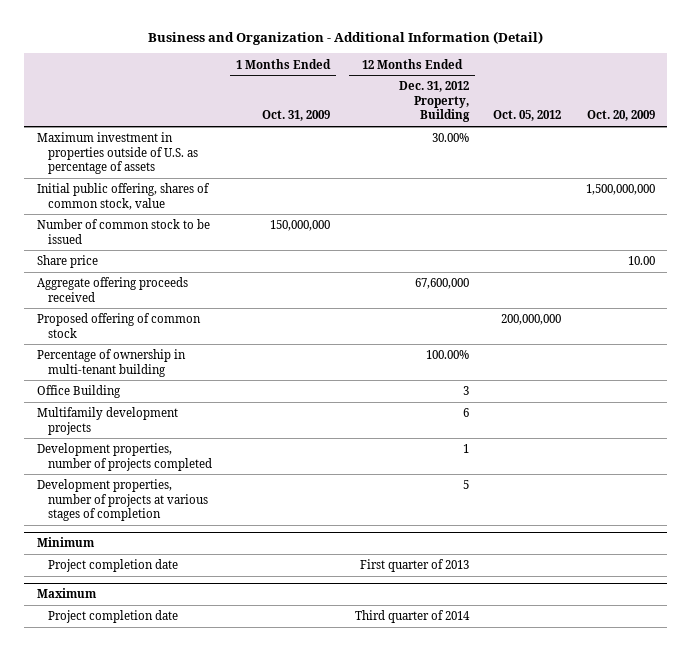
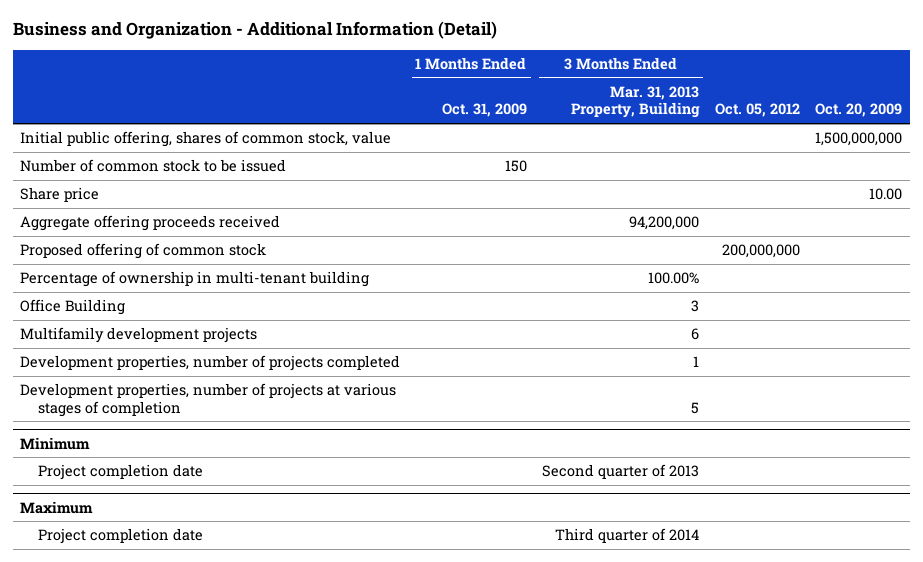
- | 1 Months Ended Oct. 31, 2009 | 12 Months Ended Dec. 31, 2012 Property, Building | Oct. 05, 2012 | Oct. 20, 2009
+ | 1 Months Ended Oct. 31, 2009 | 3 Months Ended Mar. 31, 2013 Property, Building | Oct. 05, 2012 | Oct. 20, 2009
- Maximum investment in properties outside of U.S. as percentage of assets | | 30.00% | |
- Number of common stock to be issued | 150,000,000 | | |
+ Number of common stock to be issued | 150 | | |

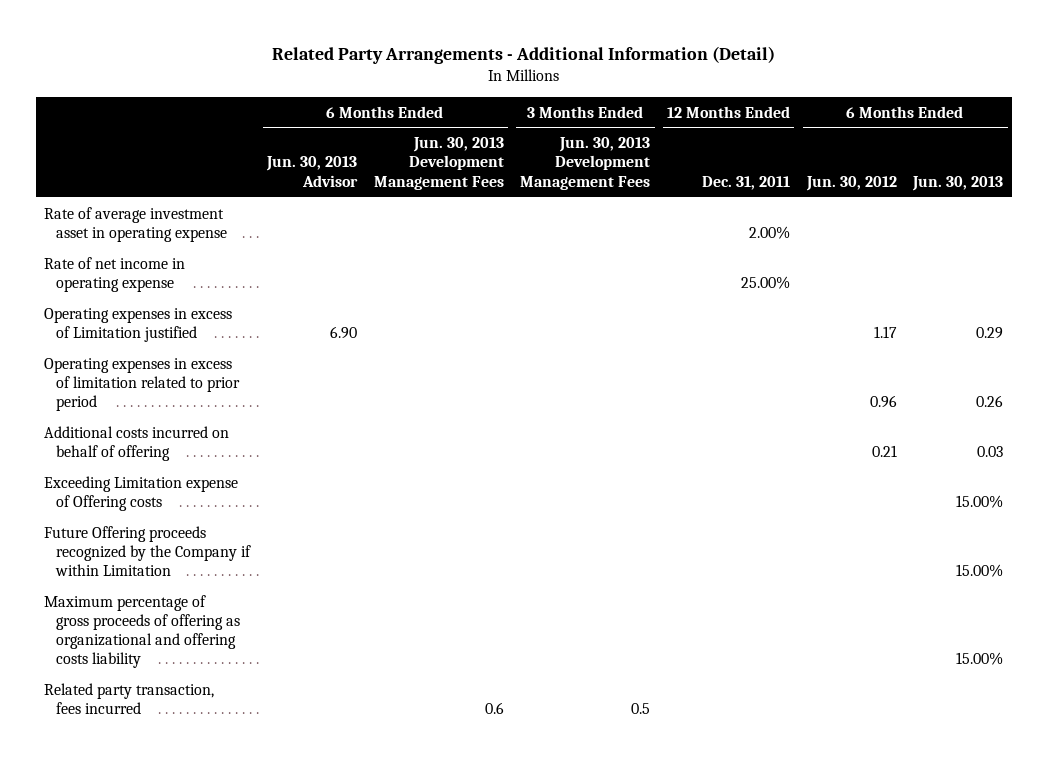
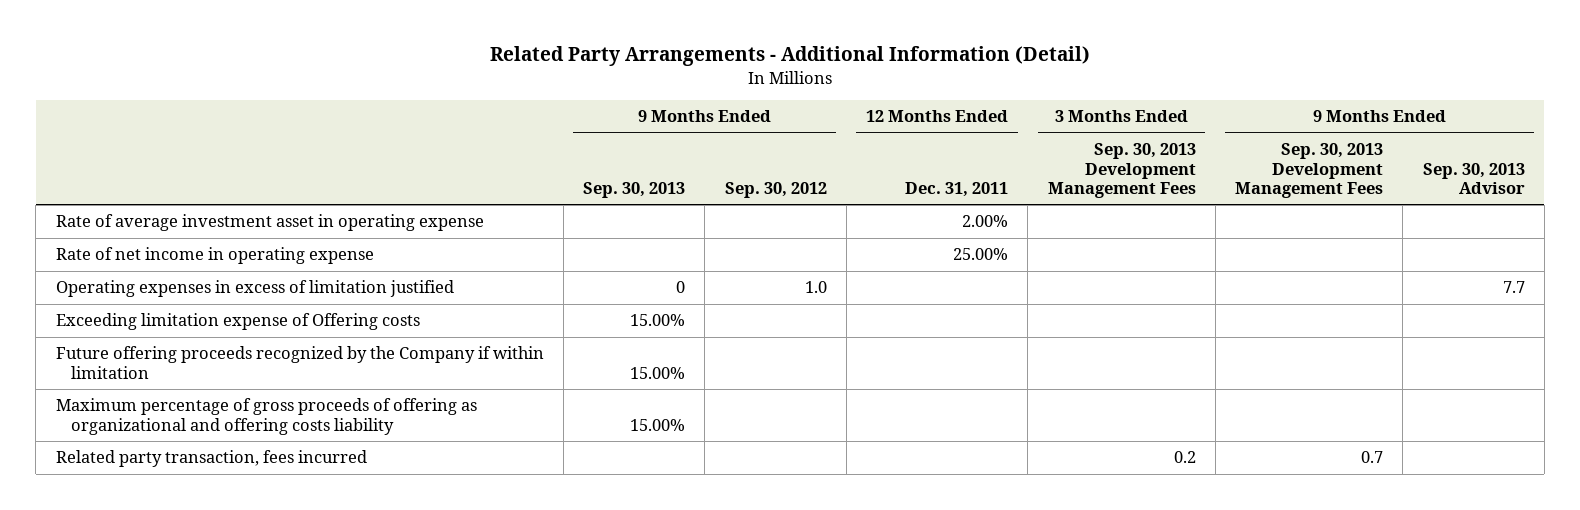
- | 6 Months Ended Jun. 30, 2013 Advisor | 6 Months Ended Jun. 30, 2013 Development Management Fees | 3 Months Ended Jun. 30, 2013 Development Management Fees | 12 Months Ended Dec. 31, 2011 | 6 Months Ended Jun. 30, 2012 | 6 Months Ended Jun. 30, 2013
+ | 9 Months Ended Sep. 30, 2013 | 9 Months Ended Sep. 30, 2012 | 12 Months Ended Dec. 31, 2011 | 3 Months Ended Sep. 30, 2013 Development Management Fees | 9 Months Ended Sep. 30, 2013 Development Management Fees | 9 Months Ended Sep. 30, 2013 Advisor
- Operating expenses in excess of Limitation justified | 6.90 | | | | 1.17 | 0.29
- Operating expenses in excess of limitation related to prior period | | | | | 0.96 | 0.26
- Additional costs incurred on behalf of offering | | | | | 0.21 | 0.03
- Exceeding Limitation expense of Offering costs | | | | | | 15.00%
- Future Offering proceeds recognized by the Company if within Limitation | | | | | | 15.00%
+ Operating expenses in excess of limitation justified | 0 | 1.0 | | | | 7.7
+ Exceeding limitation expense of Offering costs | 15.00% | | | | |
+ Future offering proceeds recognized by the Company if within limitation | 15.00% | | | | |

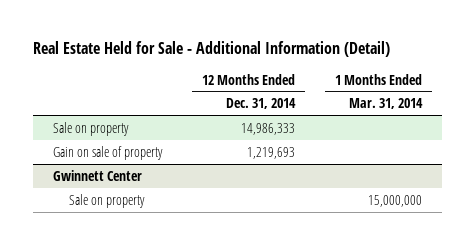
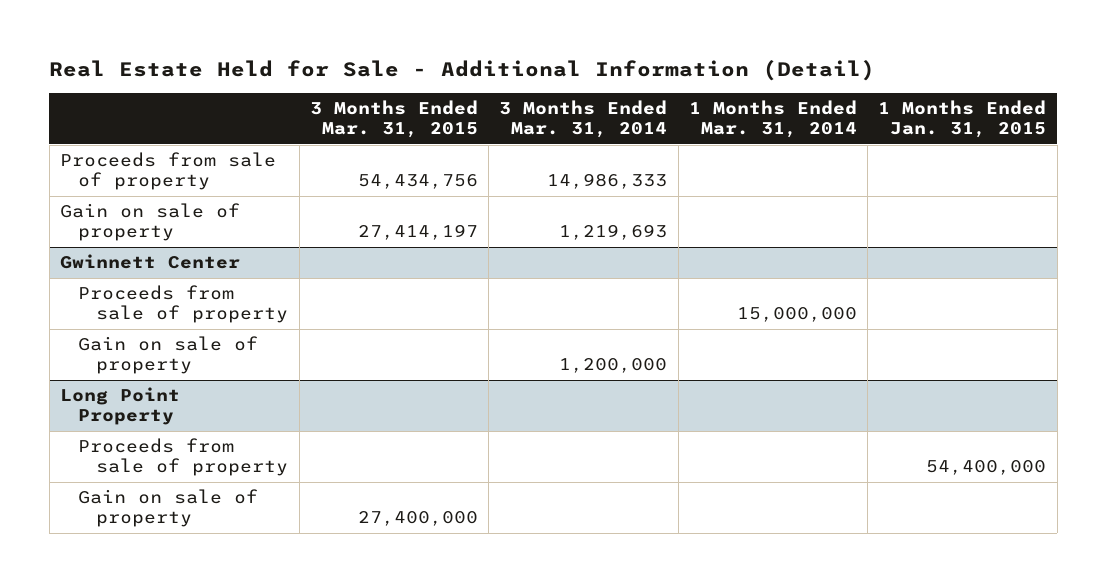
- | 12 Months Ended Dec. 31, 2014 | 1 Months Ended Mar. 31, 2014
+ | 3 Months Ended Mar. 31, 2015 | 3 Months Ended Mar. 31, 2014 | 1 Months Ended Mar. 31, 2014 | 1 Months Ended Jan. 31, 2015
- Sale on property | 14,986,333 |
+ Proceeds from sale of property | 54,434,756 | 14,986,333 | |
@ Gwinnett Center
- Sale on property | | 15,000,000
+ Proceeds from sale of property | | | 15,000,000 |
+ Gain on sale of property | | 1,200,000 | |
+ Long Point Property
+ Proceeds from sale of property | | | | 54,400,000
+ Gain on sale of property | 27,400,000 | | |

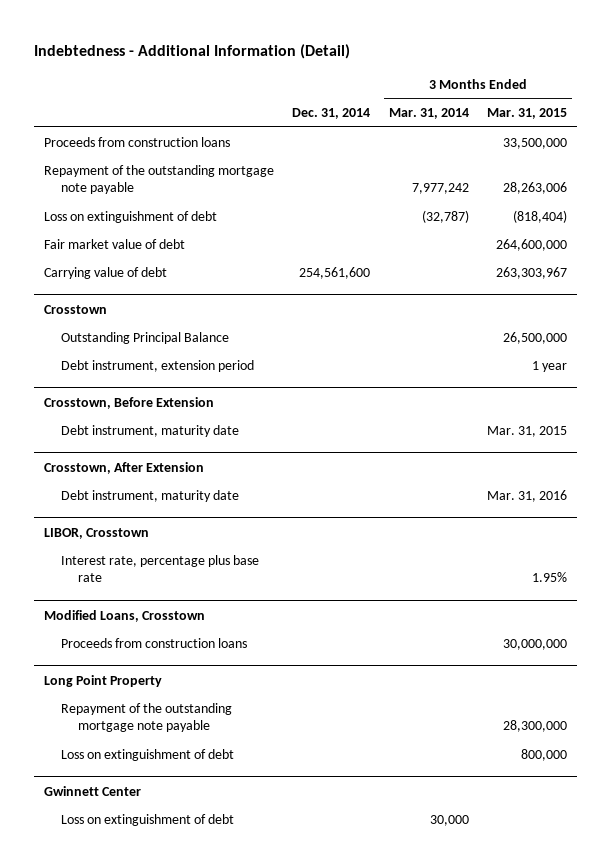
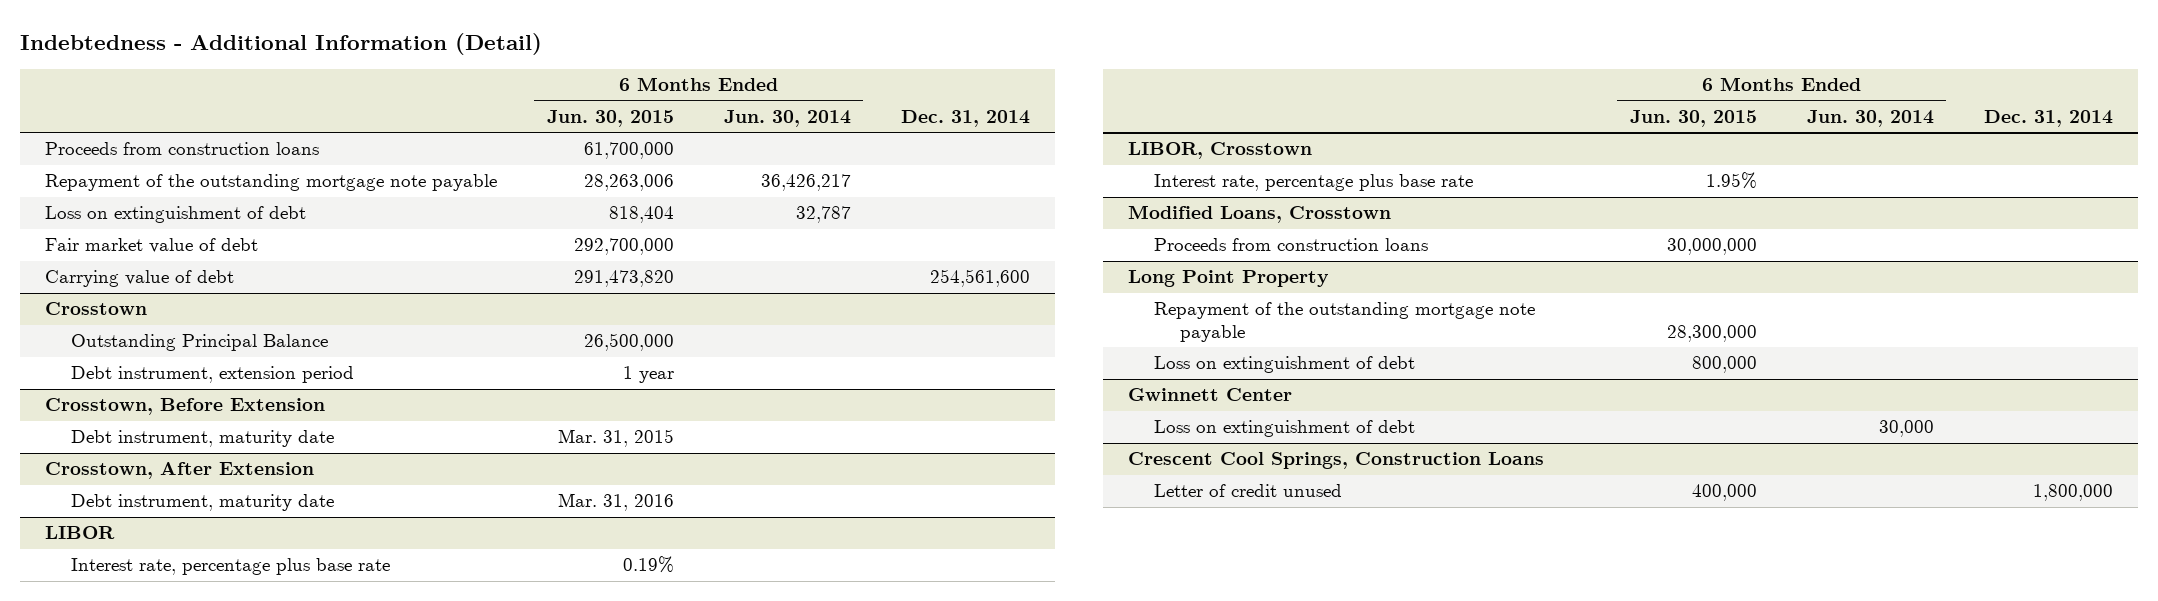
- | Dec. 31, 2014 | 3 Months Ended Mar. 31, 2014 | 3 Months Ended Mar. 31, 2015
+ | 6 Months Ended Jun. 30, 2015 | 6 Months Ended Jun. 30, 2014 | Dec. 31, 2014
+ LIBOR
+ Interest rate, percentage plus base rate | 0.19% | |
+ Crescent Cool Springs, Construction Loans
+ Letter of credit unused | 400,000 | | 1,800,000

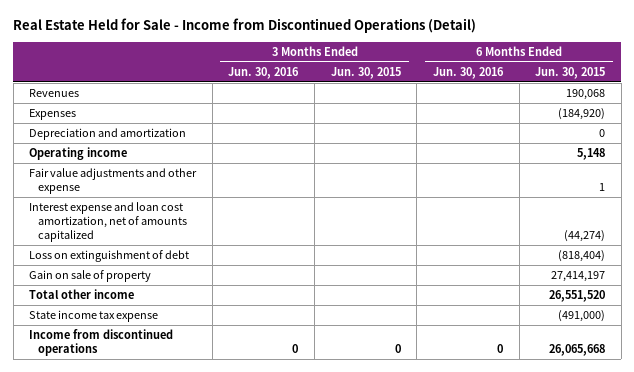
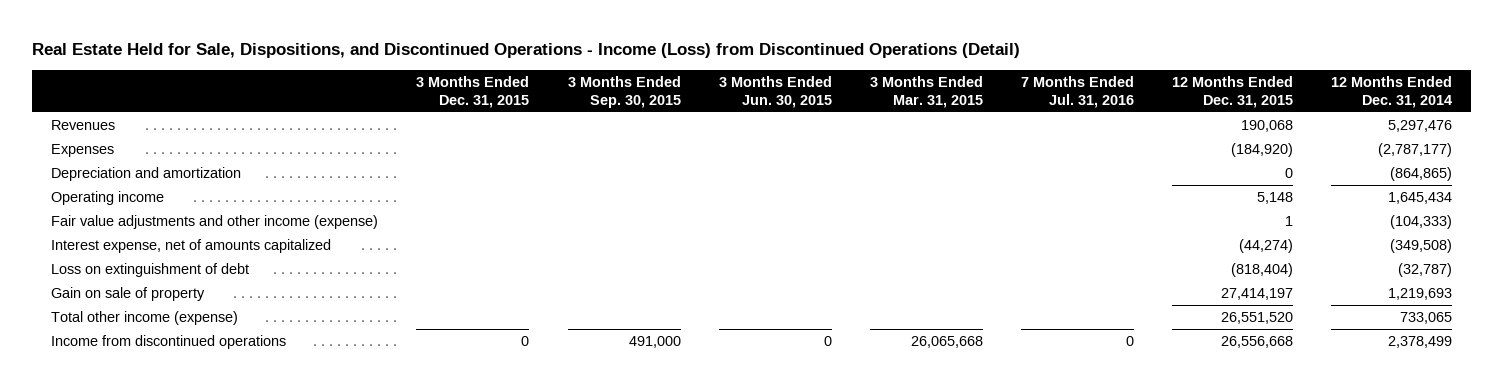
- Real Estate Held for Sale - Income from Discontinued Operations (Detail)
+ Real Estate Held for Sale, Dispositions, and Discontinued Operations - Income (Loss) from Discontinued Operations (Detail)
- | 3 Months Ended Jun. 30, 2016 | 3 Months Ended Jun. 30, 2015 | 6 Months Ended Jun. 30, 2016 | 6 Months Ended Jun. 30, 2015
+ | 3 Months Ended Dec. 31, 2015 | 3 Months Ended Sep. 30, 2015 | 3 Months Ended Jun. 30, 2015 | 3 Months Ended Mar. 31, 2015 | 7 Months Ended Jul. 31, 2016 | 12 Months Ended Dec. 31, 2015 | 12 Months Ended Dec. 31, 2014
- Fair value adjustments and other expense | | | | 1
- Interest expense and loan cost amortization, net of amounts capitalized | | | | (44,274)
+ Fair value adjustments and other income (expense) | | | | | | 1 | (104,333)
+ Interest expense, net of amounts capitalized | | | | | | (44,274) | (349,508)
- Total other income | | | | 26,551,520
- State income tax expense | | | | (491,000)
+ Total other income (expense) | | | | | | 26,551,520 | 733,065

